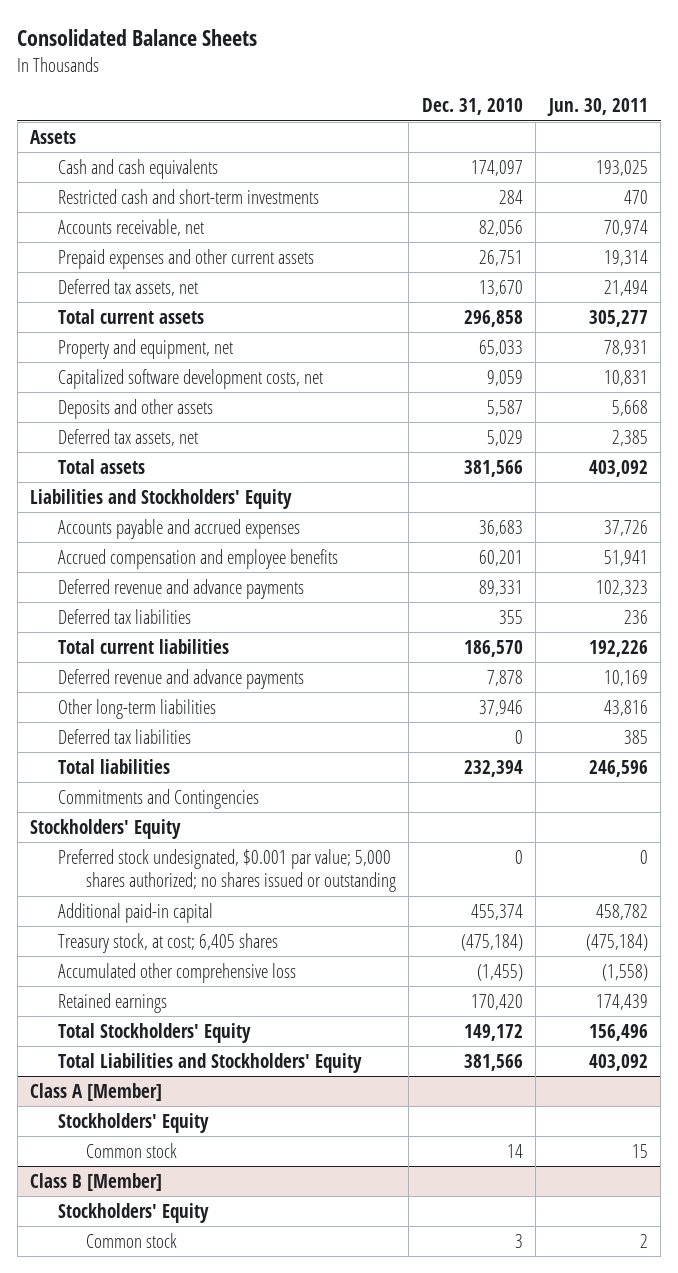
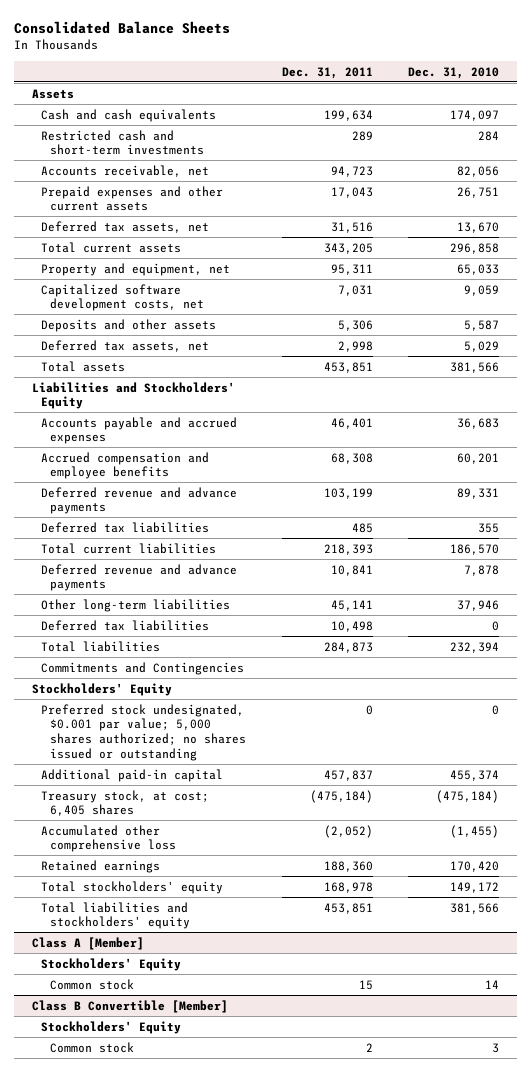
- | Dec. 31, 2010 | Jun. 30, 2011
+ | Dec. 31, 2011 | Dec. 31, 2010
- Total Stockholders' Equity | 149,172 | 156,496
- Total Liabilities and Stockholders' Equity | 381,566 | 403,092
+ Total stockholders' equity | 168,978 | 149,172
+ Total liabilities and stockholders' equity | 453,851 | 381,566
- Class B [Member]
+ Class B Convertible [Member]

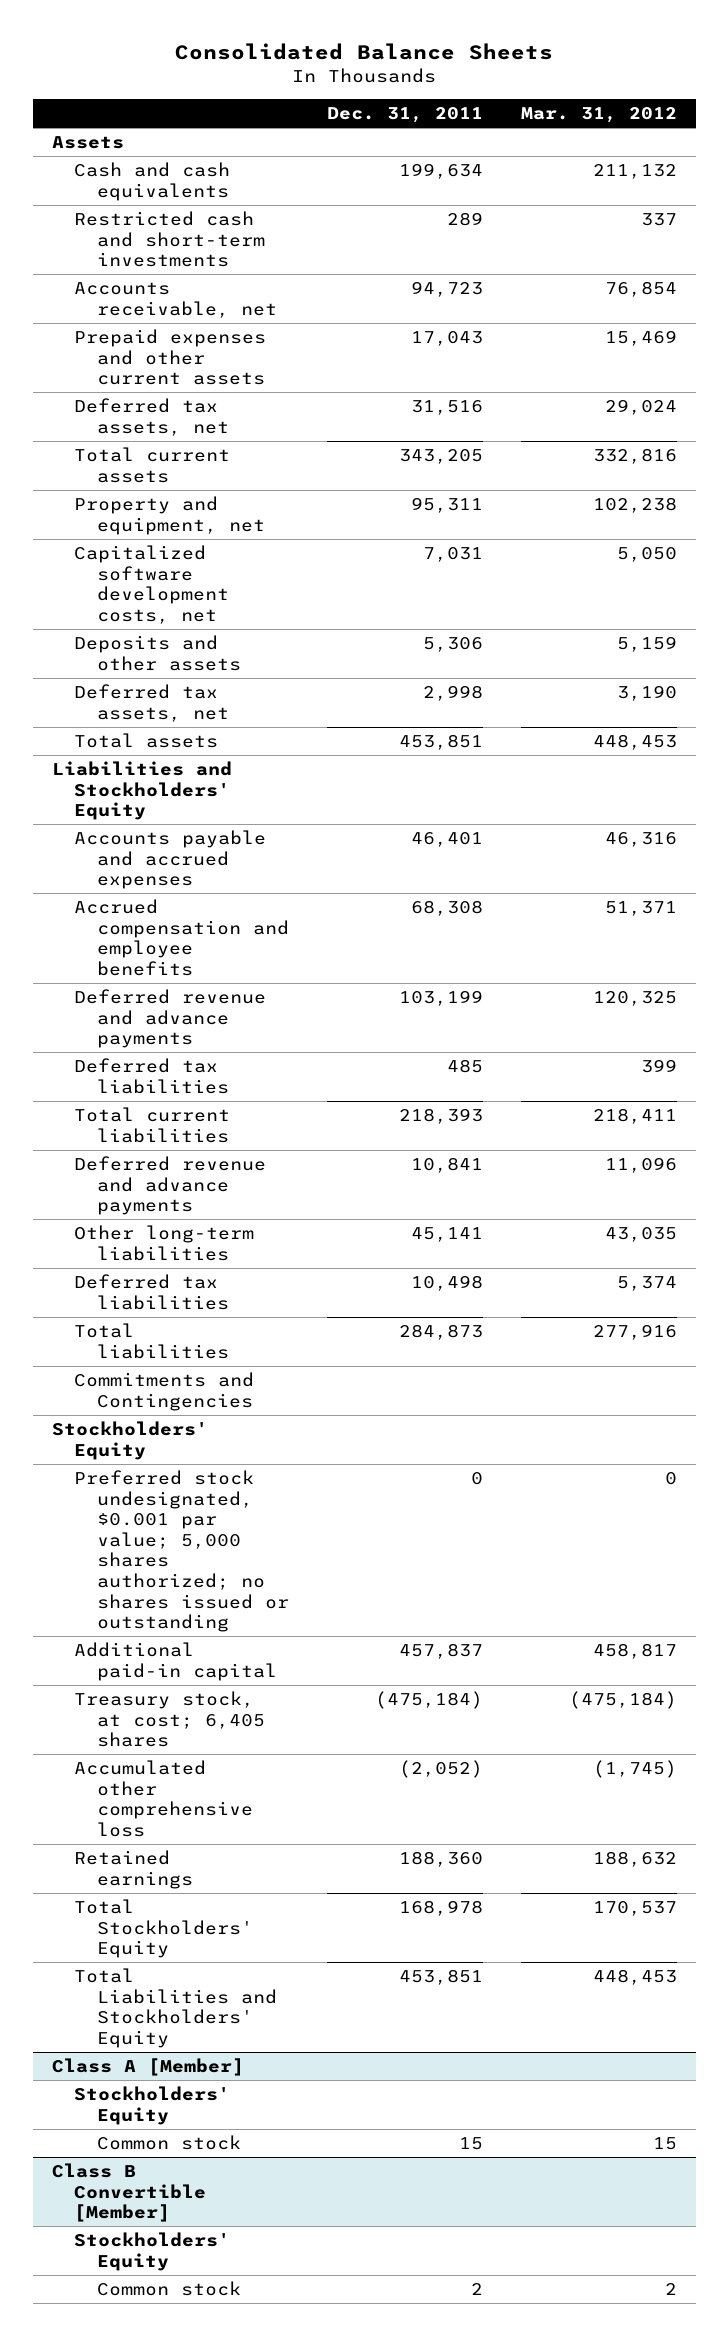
- | Dec. 31, 2011 | Dec. 31, 2010
+ | Dec. 31, 2011 | Mar. 31, 2012
- Total stockholders' equity | 168,978 | 149,172
- Total liabilities and stockholders' equity | 453,851 | 381,566
+ Total Stockholders' Equity | 168,978 | 170,537
+ Total Liabilities and Stockholders' Equity | 453,851 | 448,453

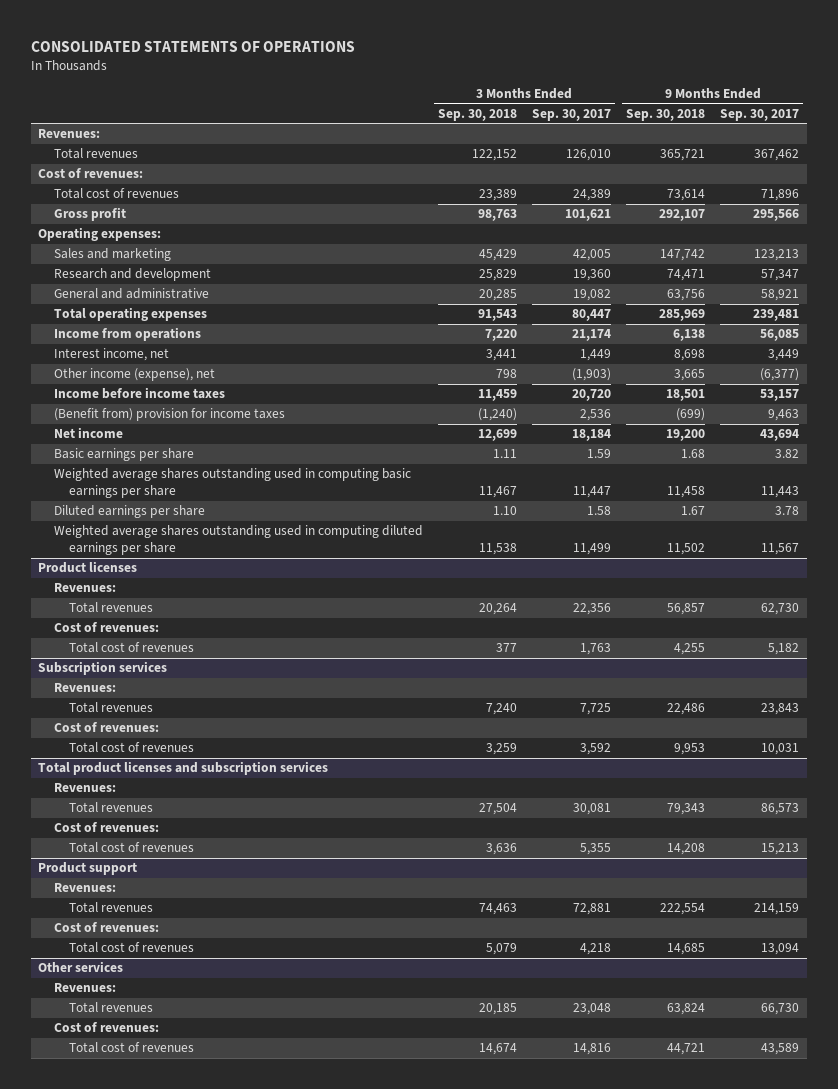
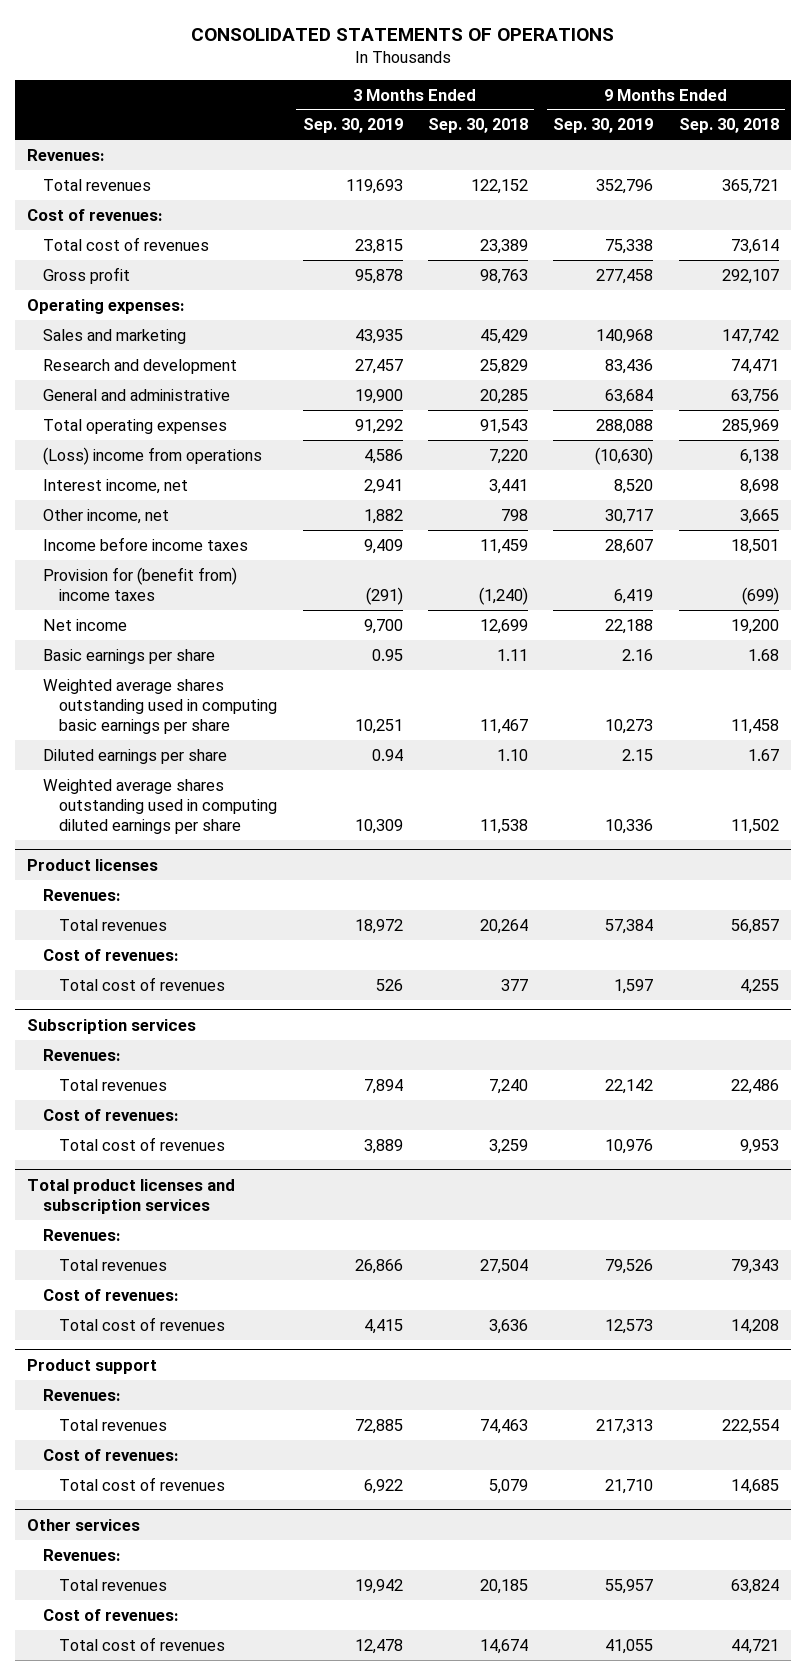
- | 3 Months Ended Sep. 30, 2018 | 3 Months Ended Sep. 30, 2017 | 9 Months Ended Sep. 30, 2018 | 9 Months Ended Sep. 30, 2017
+ | 3 Months Ended Sep. 30, 2019 | 3 Months Ended Sep. 30, 2018 | 9 Months Ended Sep. 30, 2019 | 9 Months Ended Sep. 30, 2018
- Income from operations | 7,220 | 21,174 | 6,138 | 56,085
+ (Loss) income from operations | 4,586 | 7,220 | (10,630) | 6,138
- Other income (expense), net | 798 | (1,903) | 3,665 | (6,377)
+ Other income, net | 1,882 | 798 | 30,717 | 3,665
- (Benefit from) provision for income taxes | (1,240) | 2,536 | (699) | 9,463
+ Provision for (benefit from) income taxes | (291) | (1,240) | 6,419 | (699)

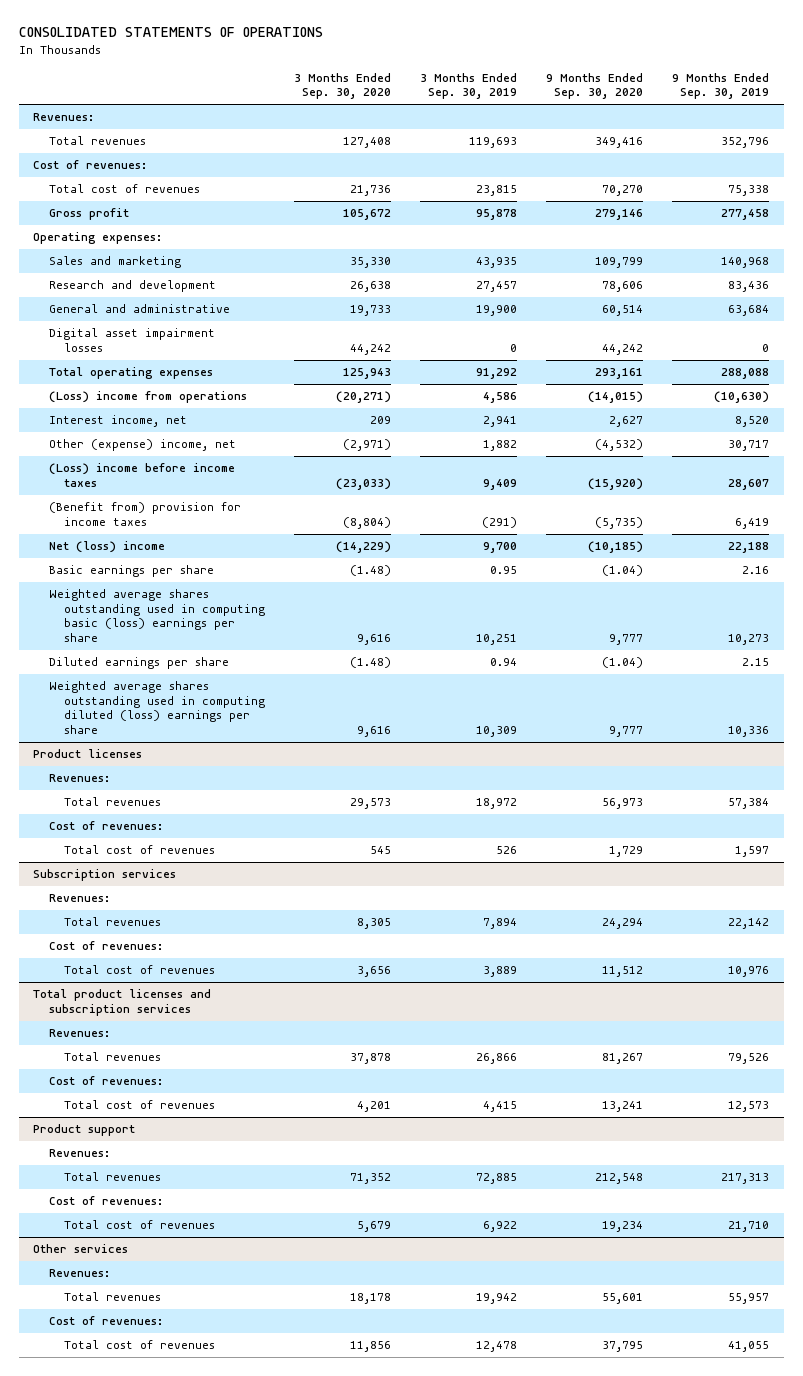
- | 3 Months Ended Sep. 30, 2019 | 3 Months Ended Sep. 30, 2018 | 9 Months Ended Sep. 30, 2019 | 9 Months Ended Sep. 30, 2018
+ | 3 Months Ended Sep. 30, 2020 | 3 Months Ended Sep. 30, 2019 | 9 Months Ended Sep. 30, 2020 | 9 Months Ended Sep. 30, 2019
+ Digital asset impairment losses | 44,242 | 0 | 44,242 | 0
- Other income, net | 1,882 | 798 | 30,717 | 3,665
- Income before income taxes | 9,409 | 11,459 | 28,607 | 18,501
- Provision for (benefit from) income taxes | (291) | (1,240) | 6,419 | (699)
- Net income | 9,700 | 12,699 | 22,188 | 19,200
+ Other (expense) income, net | (2,971) | 1,882 | (4,532) | 30,717
+ (Loss) income before income taxes | (23,033) | 9,409 | (15,920) | 28,607
+ (Benefit from) provision for income taxes | (8,804) | (291) | (5,735) | 6,419
+ Net (loss) income | (14,229) | 9,700 | (10,185) | 22,188
- Weighted average shares outstanding used in computing basic earnings per share | 10,251 | 11,467 | 10,273 | 11,458
+ Weighted average shares outstanding used in computing basic (loss) earnings per share | 9,616 | 10,251 | 9,777 | 10,273
- Weighted average shares outstanding used in computing diluted earnings per share | 10,309 | 11,538 | 10,336 | 11,502
+ Weighted average shares outstanding used in computing diluted (loss) earnings per share | 9,616 | 10,309 | 9,777 | 10,336

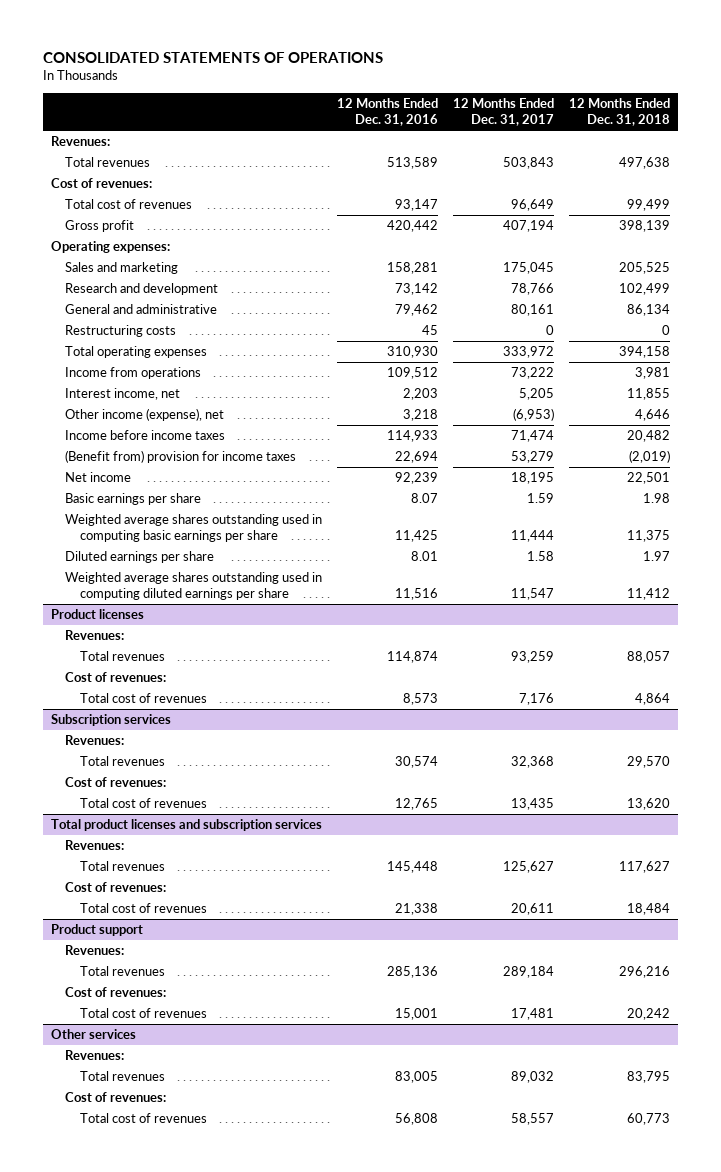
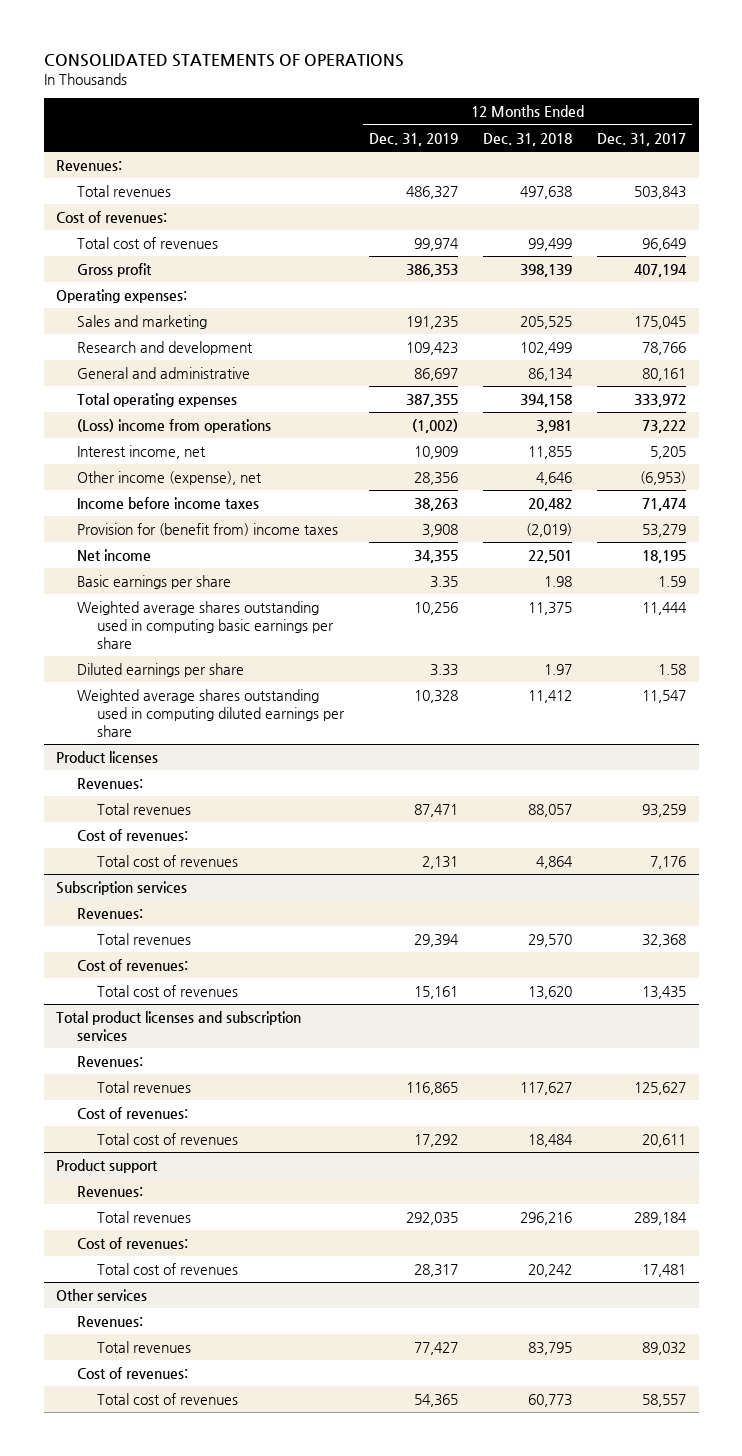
- | 12 Months Ended Dec. 31, 2016 | 12 Months Ended Dec. 31, 2017 | 12 Months Ended Dec. 31, 2018
+ | 12 Months Ended Dec. 31, 2019 | 12 Months Ended Dec. 31, 2018 | 12 Months Ended Dec. 31, 2017
- Restructuring costs | 45 | 0 | 0
- Income from operations | 109,512 | 73,222 | 3,981
+ (Loss) income from operations | (1,002) | 3,981 | 73,222
- (Benefit from) provision for income taxes | 22,694 | 53,279 | (2,019)
+ Provision for (benefit from) income taxes | 3,908 | (2,019) | 53,279

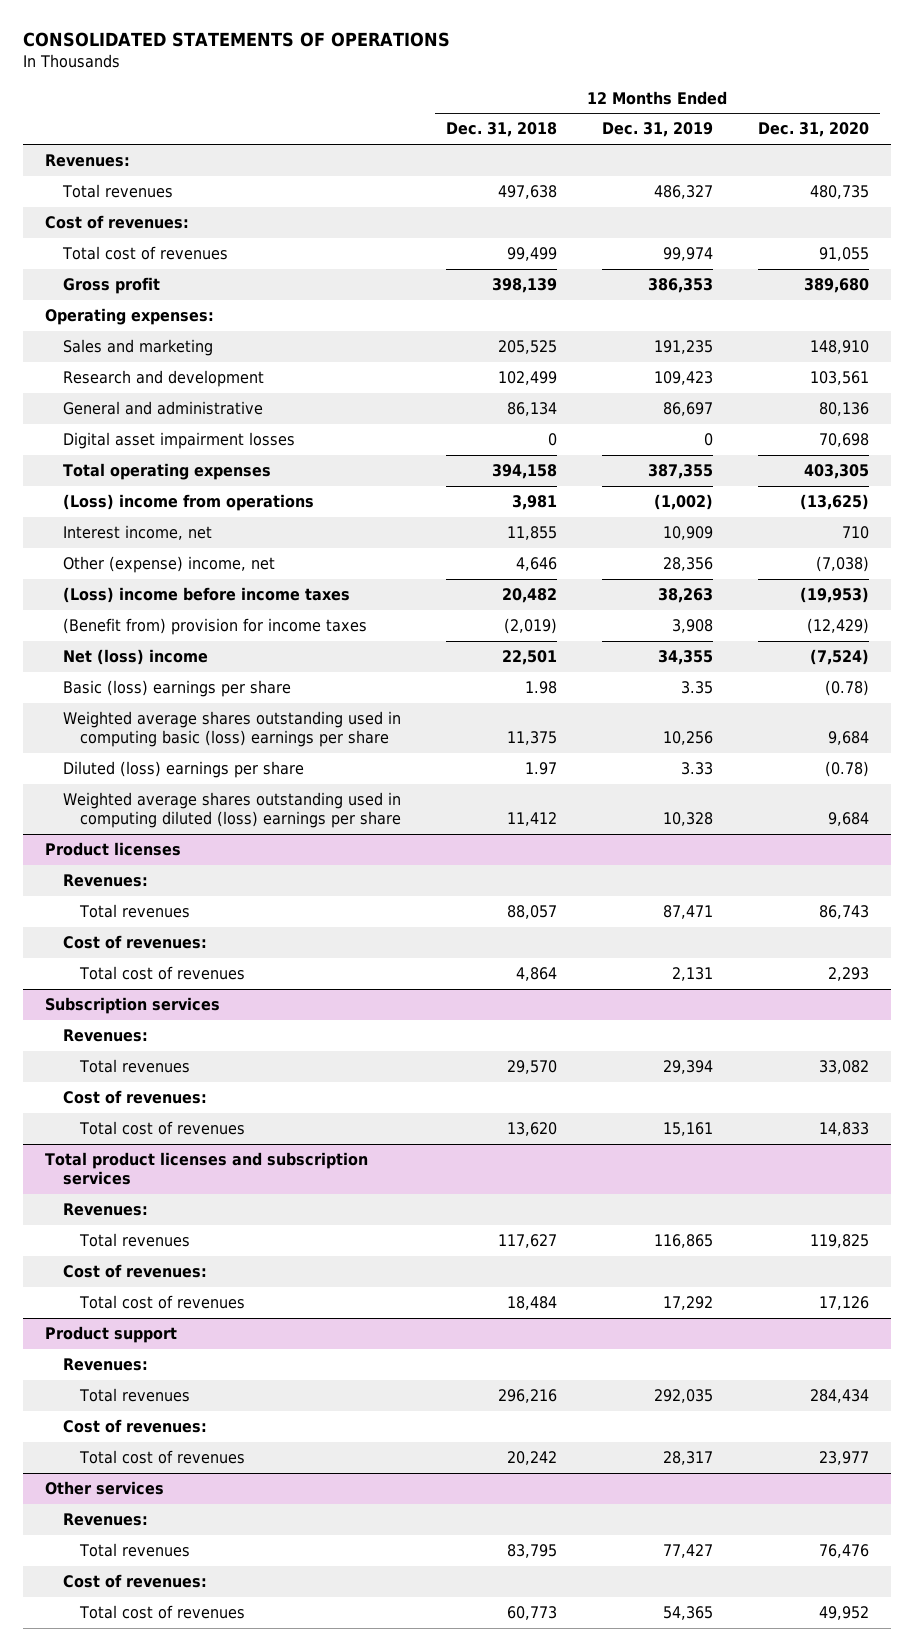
- | 12 Months Ended Dec. 31, 2019 | 12 Months Ended Dec. 31, 2018 | 12 Months Ended Dec. 31, 2017
+ | 12 Months Ended Dec. 31, 2018 | 12 Months Ended Dec. 31, 2019 | 12 Months Ended Dec. 31, 2020
+ Digital asset impairment losses | 0 | 0 | 70,698
- Other income (expense), net | 28,356 | 4,646 | (6,953)
- Income before income taxes | 38,263 | 20,482 | 71,474
- Provision for (benefit from) income taxes | 3,908 | (2,019) | 53,279
- Net income | 34,355 | 22,501 | 18,195
- Basic earnings per share | 3.35 | 1.98 | 1.59
- Weighted average shares outstanding used in computing basic earnings per share | 10,256 | 11,375 | 11,444
- Diluted earnings per share | 3.33 | 1.97 | 1.58
- Weighted average shares outstanding used in computing diluted earnings per share | 10,328 | 11,412 | 11,547
+ Other (expense) income, net | 4,646 | 28,356 | (7,038)
+ (Loss) income before income taxes | 20,482 | 38,263 | (19,953)
+ (Benefit from) provision for income taxes | (2,019) | 3,908 | (12,429)
+ Net (loss) income | 22,501 | 34,355 | (7,524)
+ Basic (loss) earnings per share | 1.98 | 3.35 | (0.78)
+ Weighted average shares outstanding used in computing basic (loss) earnings per share | 11,375 | 10,256 | 9,684
+ Diluted (loss) earnings per share | 1.97 | 3.33 | (0.78)
+ Weighted average shares outstanding used in computing diluted (loss) earnings per share | 11,412 | 10,328 | 9,684

